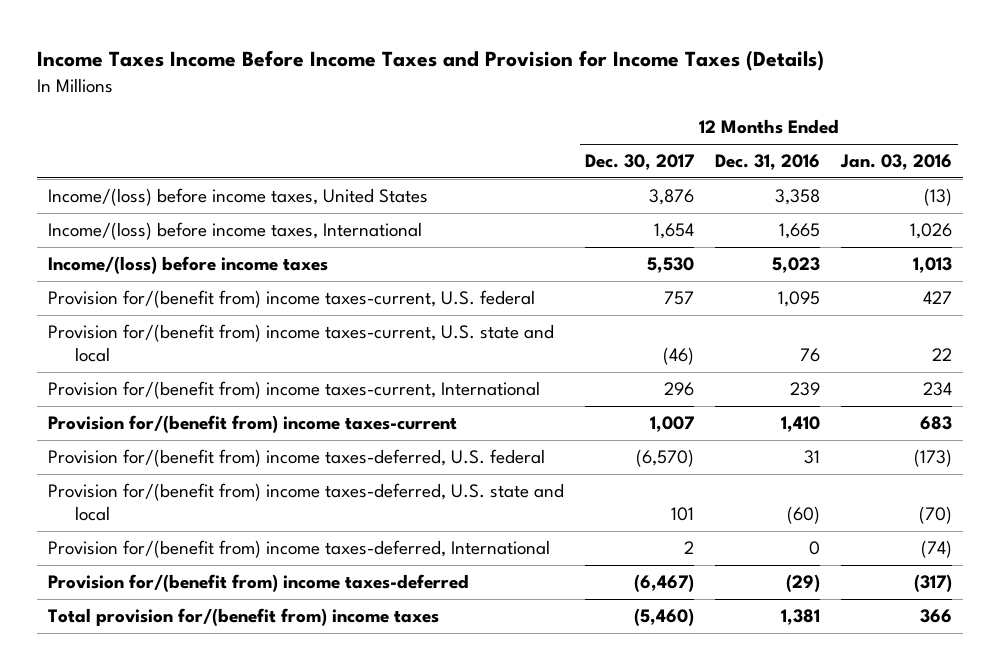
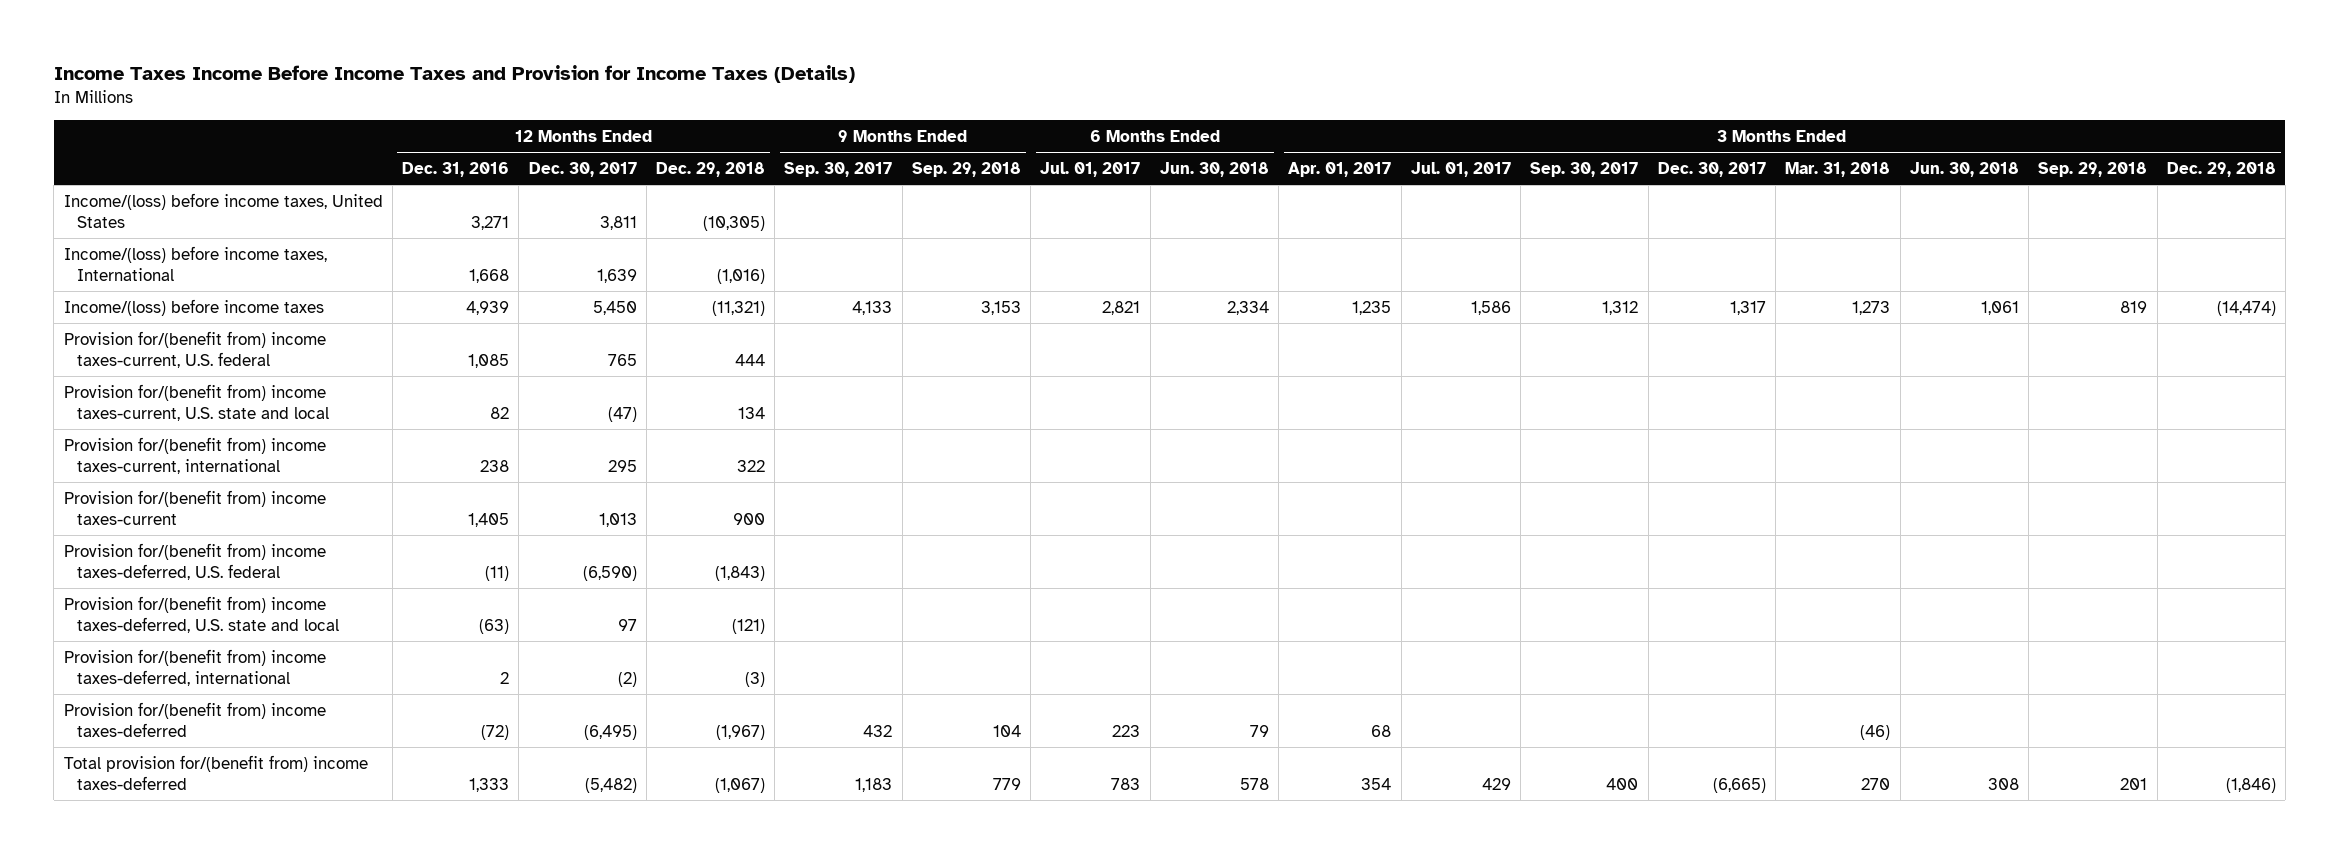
- | 12 Months Ended Dec. 30, 2017 | 12 Months Ended Dec. 31, 2016 | 12 Months Ended Jan. 03, 2016
+ | 12 Months Ended Dec. 31, 2016 | 12 Months Ended Dec. 30, 2017 | 12 Months Ended Dec. 29, 2018 | 9 Months Ended Sep. 30, 2017 | 9 Months Ended Sep. 29, 2018 | 6 Months Ended Jul. 01, 2017 | 6 Months Ended Jun. 30, 2018 | 3 Months Ended Apr. 01, 2017 | 3 Months Ended Jul. 01, 2017 | 3 Months Ended Sep. 30, 2017 | 3 Months Ended Dec. 30, 2017 | 3 Months Ended Mar. 31, 2018 | 3 Months Ended Jun. 30, 2018 | 3 Months Ended Sep. 29, 2018 | 3 Months Ended Dec. 29, 2018
- Income/(loss) before income taxes, United States | 3,876 | 3,358 | (13)
- Income/(loss) before income taxes, International | 1,654 | 1,665 | 1,026
- Income/(loss) before income taxes | 5,530 | 5,023 | 1,013
- Provision for/(benefit from) income taxes-current, U.S. federal | 757 | 1,095 | 427
- Provision for/(benefit from) income taxes-current, U.S. state and local | (46) | 76 | 22
- Provision for/(benefit from) income taxes-current, International | 296 | 239 | 234
- Provision for/(benefit from) income taxes-current | 1,007 | 1,410 | 683
- Provision for/(benefit from) income taxes-deferred, U.S. federal | (6,570) | 31 | (173)
- Provision for/(benefit from) income taxes-deferred, U.S. state and local | 101 | (60) | (70)
- Provision for/(benefit from) income taxes-deferred, International | 2 | 0 | (74)
- Provision for/(benefit from) income taxes-deferred | (6,467) | (29) | (317)
- Total provision for/(benefit from) income taxes | (5,460) | 1,381 | 366
+ Income/(loss) before income taxes, United States | 3,271 | 3,811 | (10,305) | | | | | | | | | | | |
+ Income/(loss) before income taxes, International | 1,668 | 1,639 | (1,016) | | | | | | | | | | | |
+ Income/(loss) before income taxes | 4,939 | 5,450 | (11,321) | 4,133 | 3,153 | 2,821 | 2,334 | 1,235 | 1,586 | 1,312 | 1,317 | 1,273 | 1,061 | 819 | (14,474)
+ Provision for/(benefit from) income taxes-current, U.S. federal | 1,085 | 765 | 444 | | | | | | | | | | | |
+ Provision for/(benefit from) income taxes-current, U.S. state and local | 82 | (47) | 134 | | | | | | | | | | | |
+ Provision for/(benefit from) income taxes-current, international | 238 | 295 | 322 | | | | | | | | | | | |
+ Provision for/(benefit from) income taxes-current | 1,405 | 1,013 | 900 | | | | | | | | | | | |
+ Provision for/(benefit from) income taxes-deferred, U.S. federal | (11) | (6,590) | (1,843) | | | | | | | | | | | |
+ Provision for/(benefit from) income taxes-deferred, U.S. state and local | (63) | 97 | (121) | | | | | | | | | | | |
+ Provision for/(benefit from) income taxes-deferred, international | 2 | (2) | (3) | | | | | | | | | | | |
+ Provision for/(benefit from) income taxes-deferred | (72) | (6,495) | (1,967) | 432 | 104 | 223 | 79 | 68 | | | | (46) | | |
+ Total provision for/(benefit from) income taxes-deferred | 1,333 | (5,482) | (1,067) | 1,183 | 779 | 783 | 578 | 354 | 429 | 400 | (6,665) | 270 | 308 | 201 | (1,846)

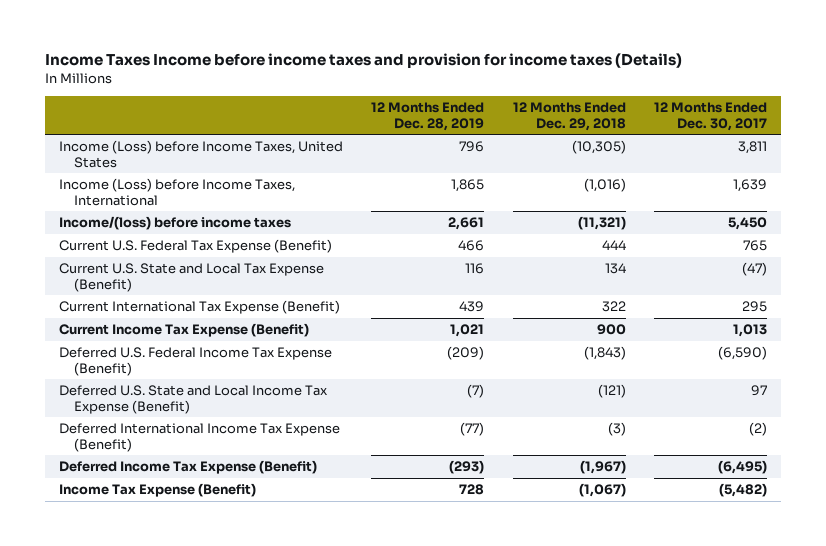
- Income Taxes Income Before Income Taxes and Provision for Income Taxes (Details)
+ Income Taxes Income before income taxes and provision for income taxes (Details)
- | 12 Months Ended Dec. 31, 2016 | 12 Months Ended Dec. 30, 2017 | 12 Months Ended Dec. 29, 2018 | 9 Months Ended Sep. 30, 2017 | 9 Months Ended Sep. 29, 2018 | 6 Months Ended Jul. 01, 2017 | 6 Months Ended Jun. 30, 2018 | 3 Months Ended Apr. 01, 2017 | 3 Months Ended Jul. 01, 2017 | 3 Months Ended Sep. 30, 2017 | 3 Months Ended Dec. 30, 2017 | 3 Months Ended Mar. 31, 2018 | 3 Months Ended Jun. 30, 2018 | 3 Months Ended Sep. 29, 2018 | 3 Months Ended Dec. 29, 2018
+ | 12 Months Ended Dec. 28, 2019 | 12 Months Ended Dec. 29, 2018 | 12 Months Ended Dec. 30, 2017
- Income/(loss) before income taxes, United States | 3,271 | 3,811 | (10,305) | | | | | | | | | | | |
- Income/(loss) before income taxes, International | 1,668 | 1,639 | (1,016) | | | | | | | | | | | |
+ Income (Loss) before Income Taxes, United States | 796 | (10,305) | 3,811
+ Income (Loss) before Income Taxes, International | 1,865 | (1,016) | 1,639
- Provision for/(benefit from) income taxes-current, U.S. federal | 1,085 | 765 | 444 | | | | | | | | | | | |
- Provision for/(benefit from) income taxes-current, U.S. state and local | 82 | (47) | 134 | | | | | | | | | | | |
- Provision for/(benefit from) income taxes-current, international | 238 | 295 | 322 | | | | | | | | | | | |
- Provision for/(benefit from) income taxes-current | 1,405 | 1,013 | 900 | | | | | | | | | | | |
- Provision for/(benefit from) income taxes-deferred, U.S. federal | (11) | (6,590) | (1,843) | | | | | | | | | | | |
- Provision for/(benefit from) income taxes-deferred, U.S. state and local | (63) | 97 | (121) | | | | | | | | | | | |
- Provision for/(benefit from) income taxes-deferred, international | 2 | (2) | (3) | | | | | | | | | | | |
- Provision for/(benefit from) income taxes-deferred | (72) | (6,495) | (1,967) | 432 | 104 | 223 | 79 | 68 | | | | (46) | | |
- Total provision for/(benefit from) income taxes-deferred | 1,333 | (5,482) | (1,067) | 1,183 | 779 | 783 | 578 | 354 | 429 | 400 | (6,665) | 270 | 308 | 201 | (1,846)
+ Current U.S. Federal Tax Expense (Benefit) | 466 | 444 | 765
+ Current U.S. State and Local Tax Expense (Benefit) | 116 | 134 | (47)
+ Current International Tax Expense (Benefit) | 439 | 322 | 295
+ Current Income Tax Expense (Benefit) | 1,021 | 900 | 1,013
+ Deferred U.S. Federal Income Tax Expense (Benefit) | (209) | (1,843) | (6,590)
+ Deferred U.S. State and Local Income Tax Expense (Benefit) | (7) | (121) | 97
+ Deferred International Income Tax Expense (Benefit) | (77) | (3) | (2)
+ Deferred Income Tax Expense (Benefit) | (293) | (1,967) | (6,495)
+ Income Tax Expense (Benefit) | 728 | (1,067) | (5,482)

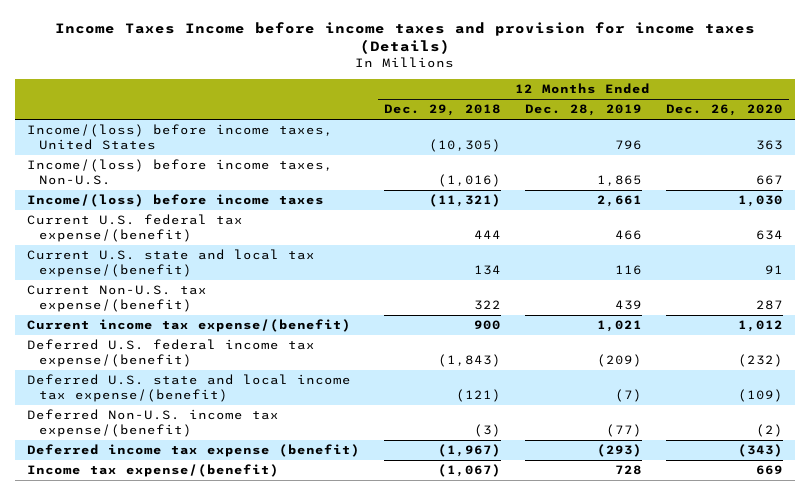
- | 12 Months Ended Dec. 28, 2019 | 12 Months Ended Dec. 29, 2018 | 12 Months Ended Dec. 30, 2017
+ | 12 Months Ended Dec. 29, 2018 | 12 Months Ended Dec. 28, 2019 | 12 Months Ended Dec. 26, 2020
- Income (Loss) before Income Taxes, United States | 796 | (10,305) | 3,811
- Income (Loss) before Income Taxes, International | 1,865 | (1,016) | 1,639
+ Income/(loss) before income taxes, United States | (10,305) | 796 | 363
+ Income/(loss) before income taxes, Non-U.S. | (1,016) | 1,865 | 667
- Current U.S. Federal Tax Expense (Benefit) | 466 | 444 | 765
- Current U.S. State and Local Tax Expense (Benefit) | 116 | 134 | (47)
- Current International Tax Expense (Benefit) | 439 | 322 | 295
- Current Income Tax Expense (Benefit) | 1,021 | 900 | 1,013
- Deferred U.S. Federal Income Tax Expense (Benefit) | (209) | (1,843) | (6,590)
- Deferred U.S. State and Local Income Tax Expense (Benefit) | (7) | (121) | 97
- Deferred International Income Tax Expense (Benefit) | (77) | (3) | (2)
- Deferred Income Tax Expense (Benefit) | (293) | (1,967) | (6,495)
- Income Tax Expense (Benefit) | 728 | (1,067) | (5,482)
+ Current U.S. federal tax expense/(benefit) | 444 | 466 | 634
+ Current U.S. state and local tax expense/(benefit) | 134 | 116 | 91
+ Current Non-U.S. tax expense/(benefit) | 322 | 439 | 287
+ Current income tax expense/(benefit) | 900 | 1,021 | 1,012
+ Deferred U.S. federal income tax expense/(benefit) | (1,843) | (209) | (232)
+ Deferred U.S. state and local income tax expense/(benefit) | (121) | (7) | (109)
+ Deferred Non-U.S. income tax expense/(benefit) | (3) | (77) | (2)
+ Deferred income tax expense (benefit) | (1,967) | (293) | (343)
+ Income tax expense/(benefit) | (1,067) | 728 | 669

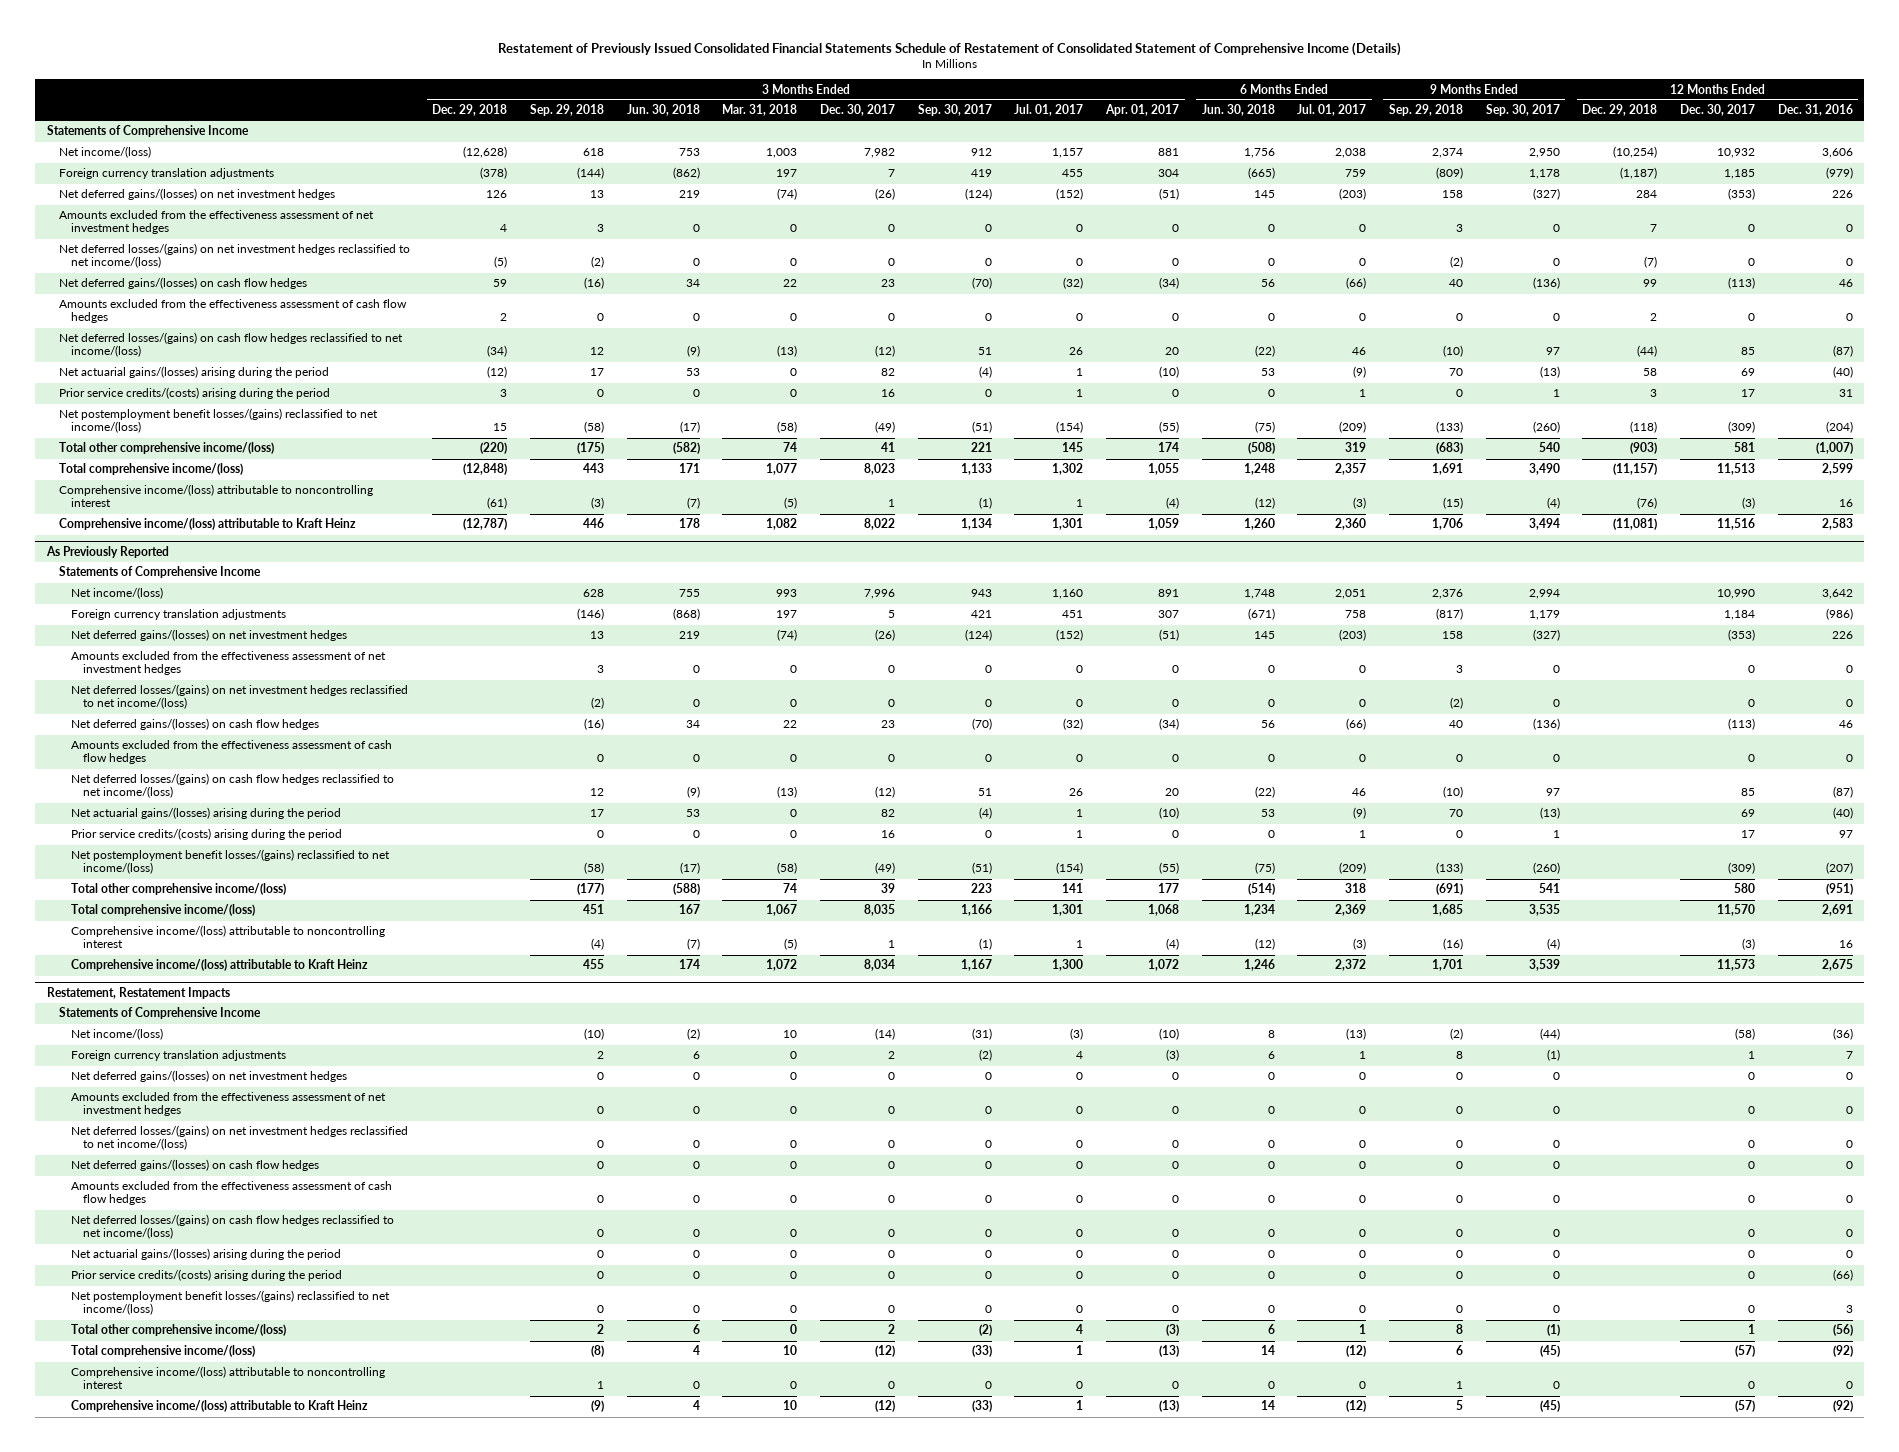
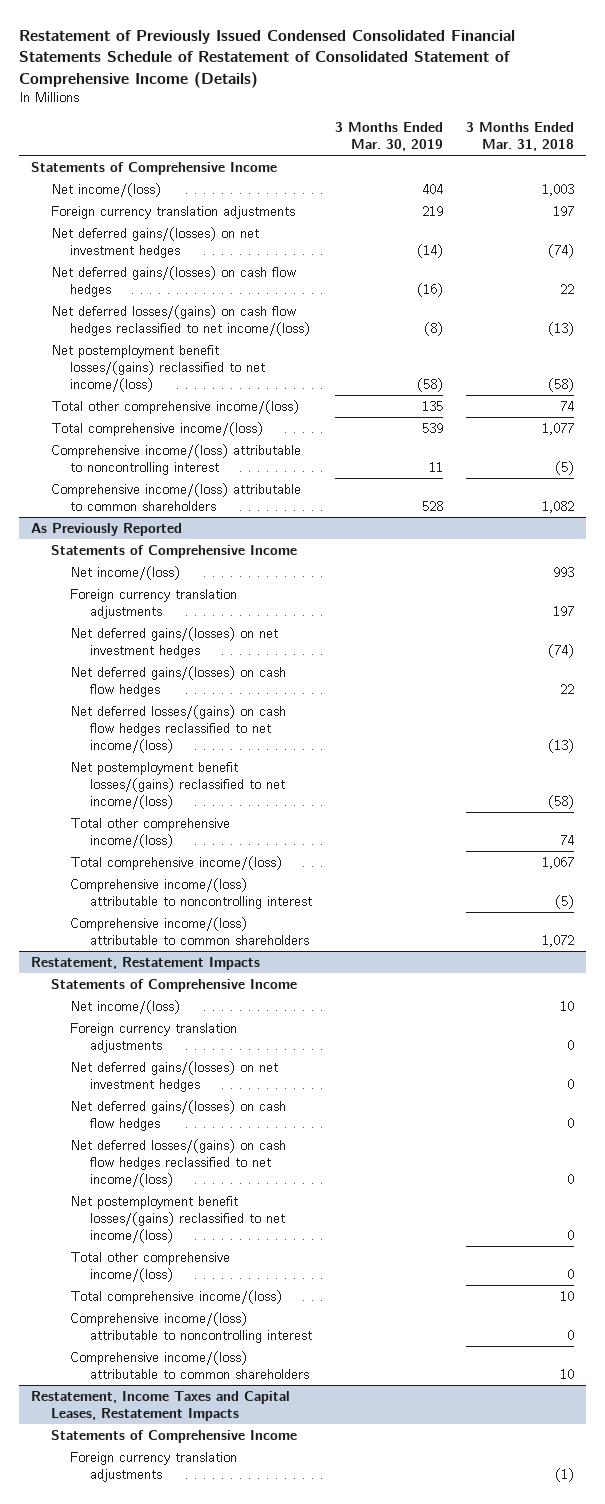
- Restatement of Previously Issued Consolidated Financial Statements Schedule of Restatement of Consolidated Statement of Comprehensive Income (Details)
+ Restatement of Previously Issued Condensed Consolidated Financial Statements Schedule of Restatement of Consolidated Statement of Comprehensive Income (Details)
- | 3 Months Ended Dec. 29, 2018 | 3 Months Ended Sep. 29, 2018 | 3 Months Ended Jun. 30, 2018 | 3 Months Ended Mar. 31, 2018 | 3 Months Ended Dec. 30, 2017 | 3 Months Ended Sep. 30, 2017 | 3 Months Ended Jul. 01, 2017 | 3 Months Ended Apr. 01, 2017 | 6 Months Ended Jun. 30, 2018 | 6 Months Ended Jul. 01, 2017 | 9 Months Ended Sep. 29, 2018 | 9 Months Ended Sep. 30, 2017 | 12 Months Ended Dec. 29, 2018 | 12 Months Ended Dec. 30, 2017 | 12 Months Ended Dec. 31, 2016
+ | 3 Months Ended Mar. 30, 2019 | 3 Months Ended Mar. 31, 2018
- Amounts excluded from the effectiveness assessment of net investment hedges | 4 | 3 | 0 | 0 | 0 | 0 | 0 | 0 | 0 | 0 | 3 | 0 | 7 | 0 | 0
- Net deferred losses/(gains) on net investment hedges reclassified to net income/(loss) | (5) | (2) | 0 | 0 | 0 | 0 | 0 | 0 | 0 | 0 | (2) | 0 | (7) | 0 | 0
- Amounts excluded from the effectiveness assessment of cash flow hedges | 2 | 0 | 0 | 0 | 0 | 0 | 0 | 0 | 0 | 0 | 0 | 0 | 2 | 0 | 0
- Net actuarial gains/(losses) arising during the period | (12) | 17 | 53 | 0 | 82 | (4) | 1 | (10) | 53 | (9) | 70 | (13) | 58 | 69 | (40)
- Prior service credits/(costs) arising during the period | 3 | 0 | 0 | 0 | 16 | 0 | 1 | 0 | 0 | 1 | 0 | 1 | 3 | 17 | 31
- Comprehensive income/(loss) attributable to Kraft Heinz | (12,787) | 446 | 178 | 1,082 | 8,022 | 1,134 | 1,301 | 1,059 | 1,260 | 2,360 | 1,706 | 3,494 | (11,081) | 11,516 | 2,583
+ Comprehensive income/(loss) attributable to common shareholders | 528 | 1,082
@ As Previously Reported
- Amounts excluded from the effectiveness assessment of net investment hedges | | 3 | 0 | 0 | 0 | 0 | 0 | 0 | 0 | 0 | 3 | 0 | | 0 | 0
- Net deferred losses/(gains) on net investment hedges reclassified to net income/(loss) | | (2) | 0 | 0 | 0 | 0 | 0 | 0 | 0 | 0 | (2) | 0 | | 0 | 0
- Amounts excluded from the effectiveness assessment of cash flow hedges | | 0 | 0 | 0 | 0 | 0 | 0 | 0 | 0 | 0 | 0 | 0 | | 0 | 0
- Net actuarial gains/(losses) arising during the period | | 17 | 53 | 0 | 82 | (4) | 1 | (10) | 53 | (9) | 70 | (13) | | 69 | (40)
- Prior service credits/(costs) arising during the period | | 0 | 0 | 0 | 16 | 0 | 1 | 0 | 0 | 1 | 0 | 1 | | 17 | 97
- Comprehensive income/(loss) attributable to Kraft Heinz | | 455 | 174 | 1,072 | 8,034 | 1,167 | 1,300 | 1,072 | 1,246 | 2,372 | 1,701 | 3,539 | | 11,573 | 2,675
+ Comprehensive income/(loss) attributable to common shareholders | | 1,072
@ Restatement, Restatement Impacts
- Amounts excluded from the effectiveness assessment of net investment hedges | | 0 | 0 | 0 | 0 | 0 | 0 | 0 | 0 | 0 | 0 | 0 | | 0 | 0
- Net deferred losses/(gains) on net investment hedges reclassified to net income/(loss) | | 0 | 0 | 0 | 0 | 0 | 0 | 0 | 0 | 0 | 0 | 0 | | 0 | 0
- Amounts excluded from the effectiveness assessment of cash flow hedges | | 0 | 0 | 0 | 0 | 0 | 0 | 0 | 0 | 0 | 0 | 0 | | 0 | 0
- Net actuarial gains/(losses) arising during the period | | 0 | 0 | 0 | 0 | 0 | 0 | 0 | 0 | 0 | 0 | 0 | | 0 | 0
- Prior service credits/(costs) arising during the period | | 0 | 0 | 0 | 0 | 0 | 0 | 0 | 0 | 0 | 0 | 0 | | 0 | (66)
- Comprehensive income/(loss) attributable to Kraft Heinz | | (9) | 4 | 10 | (12) | (33) | 1 | (13) | 14 | (12) | 5 | (45) | | (57) | (92)
+ Comprehensive income/(loss) attributable to common shareholders | | 10
+ Restatement, Income Taxes and Capital Leases, Restatement Impacts
+ Statements of Comprehensive Income
+ Foreign currency translation adjustments | | (1)

